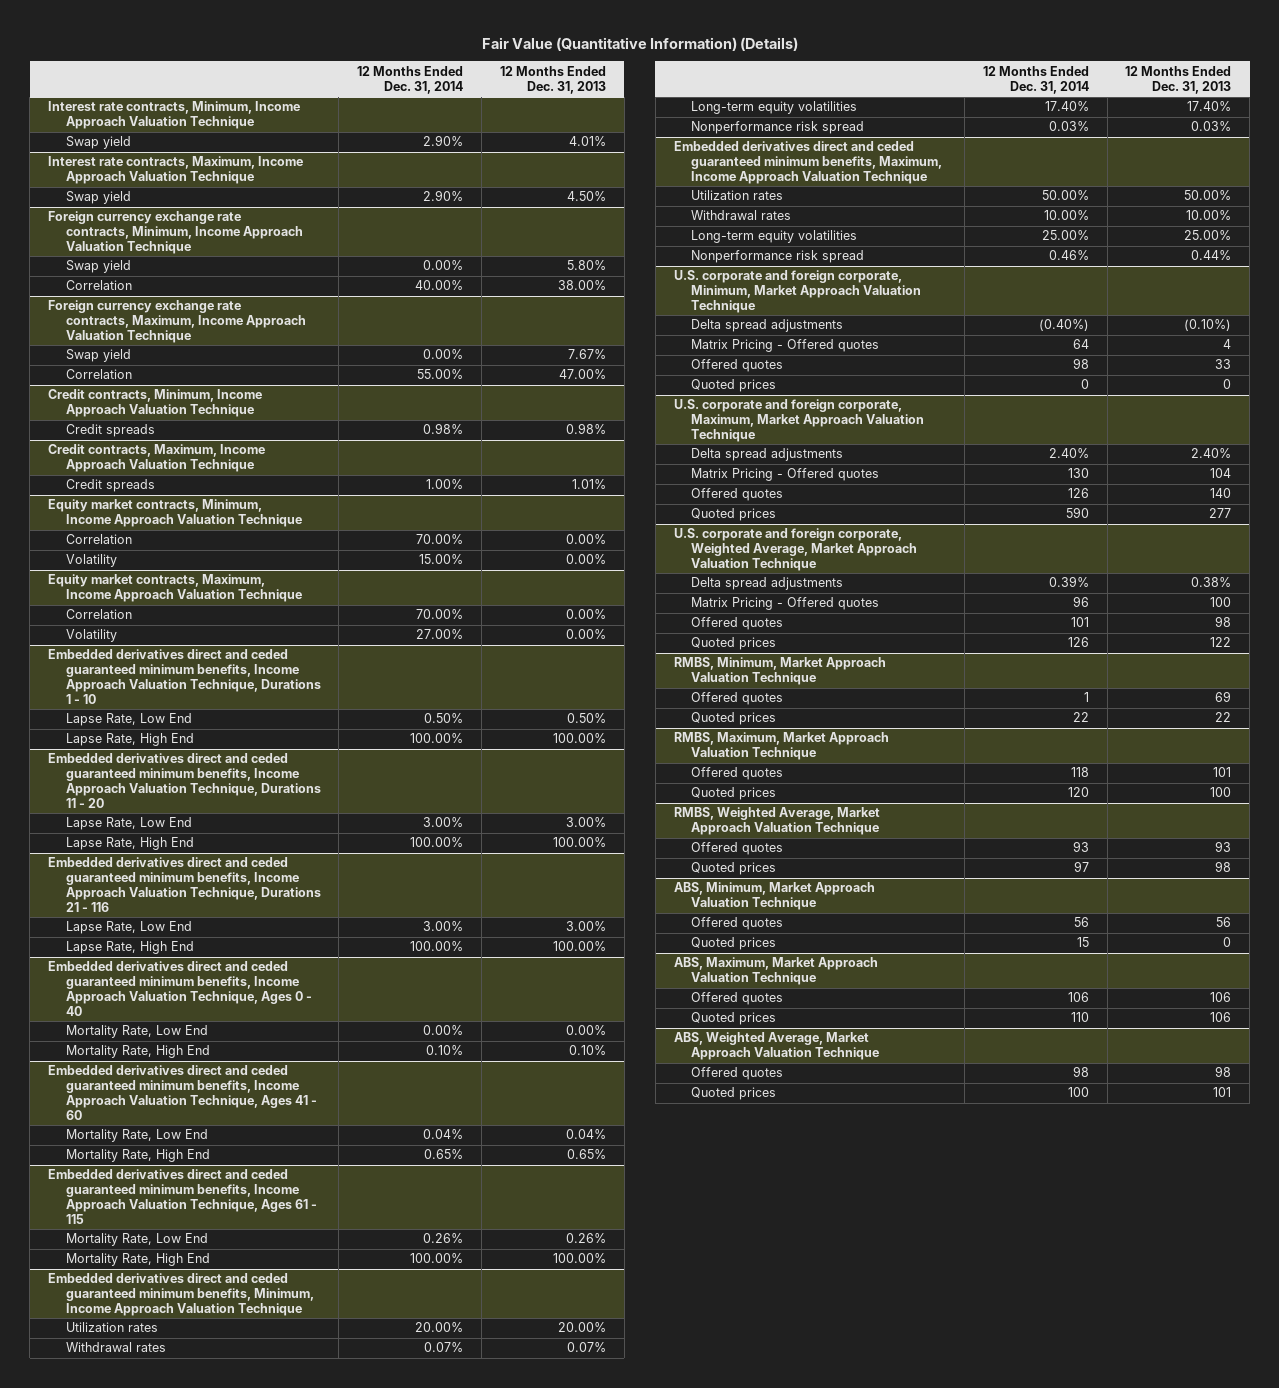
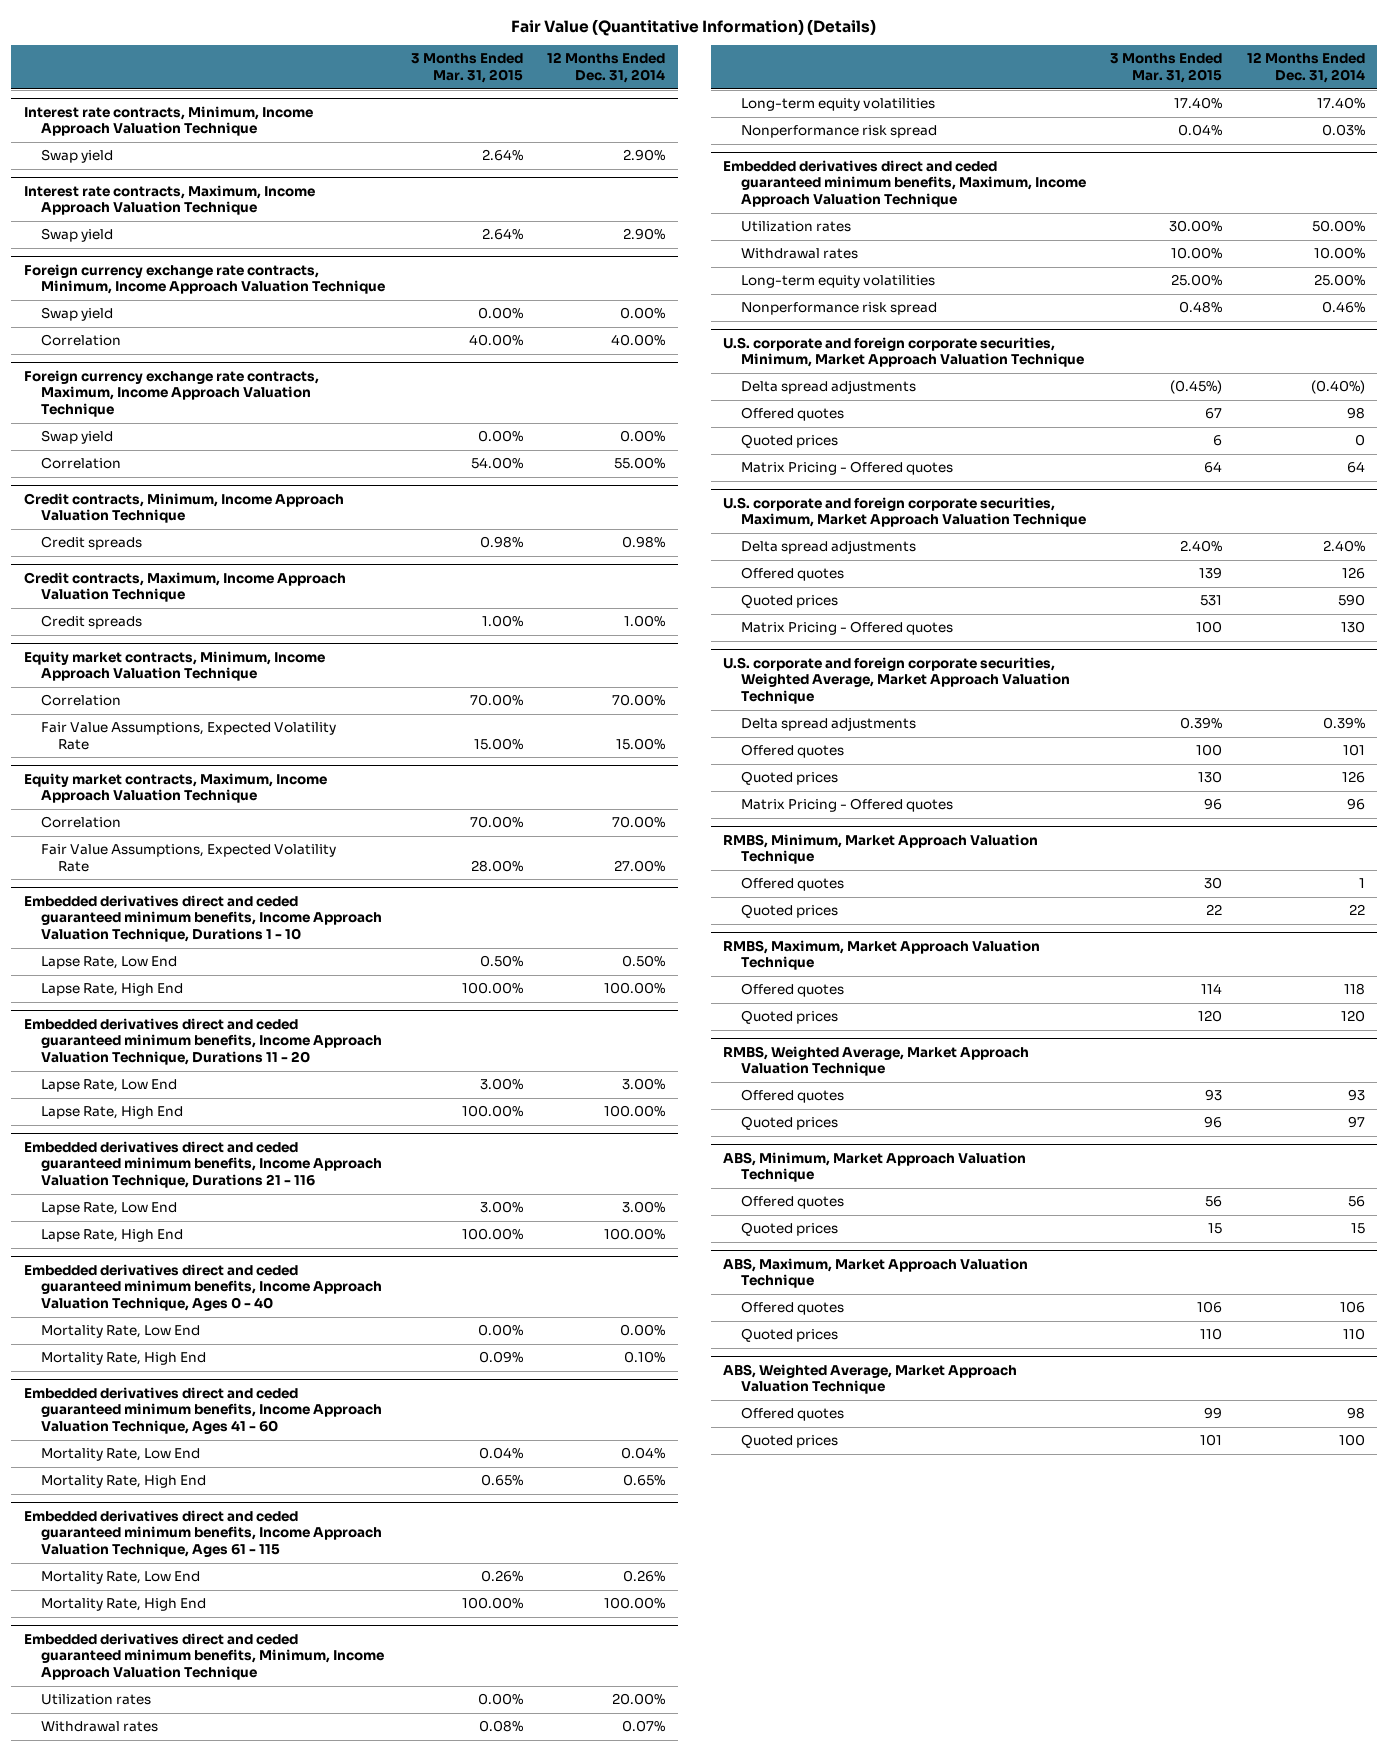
- | 12 Months Ended Dec. 31, 2014 | 12 Months Ended Dec. 31, 2013
+ | 3 Months Ended Mar. 31, 2015 | 12 Months Ended Dec. 31, 2014
@ Equity market contracts, Minimum, Income Approach Valuation Technique
- Volatility | 15.00% | 0.00%
+ Fair Value Assumptions, Expected Volatility Rate | 15.00% | 15.00%
@ Equity market contracts, Maximum, Income Approach Valuation Technique
- Volatility | 27.00% | 0.00%
+ Fair Value Assumptions, Expected Volatility Rate | 28.00% | 27.00%
- U.S. corporate and foreign corporate, Minimum, Market Approach Valuation Technique
+ U.S. corporate and foreign corporate securities, Minimum, Market Approach Valuation Technique
- Matrix Pricing - Offered quotes | 64 | 4
- U.S. corporate and foreign corporate, Maximum, Market Approach Valuation Technique
+ Matrix Pricing - Offered quotes | 64 | 64
+ U.S. corporate and foreign corporate securities, Maximum, Market Approach Valuation Technique
- Matrix Pricing - Offered quotes | 130 | 104
- U.S. corporate and foreign corporate, Weighted Average, Market Approach Valuation Technique
+ Matrix Pricing - Offered quotes | 100 | 130
+ U.S. corporate and foreign corporate securities, Weighted Average, Market Approach Valuation Technique
- Matrix Pricing - Offered quotes | 96 | 100
+ Matrix Pricing - Offered quotes | 96 | 96

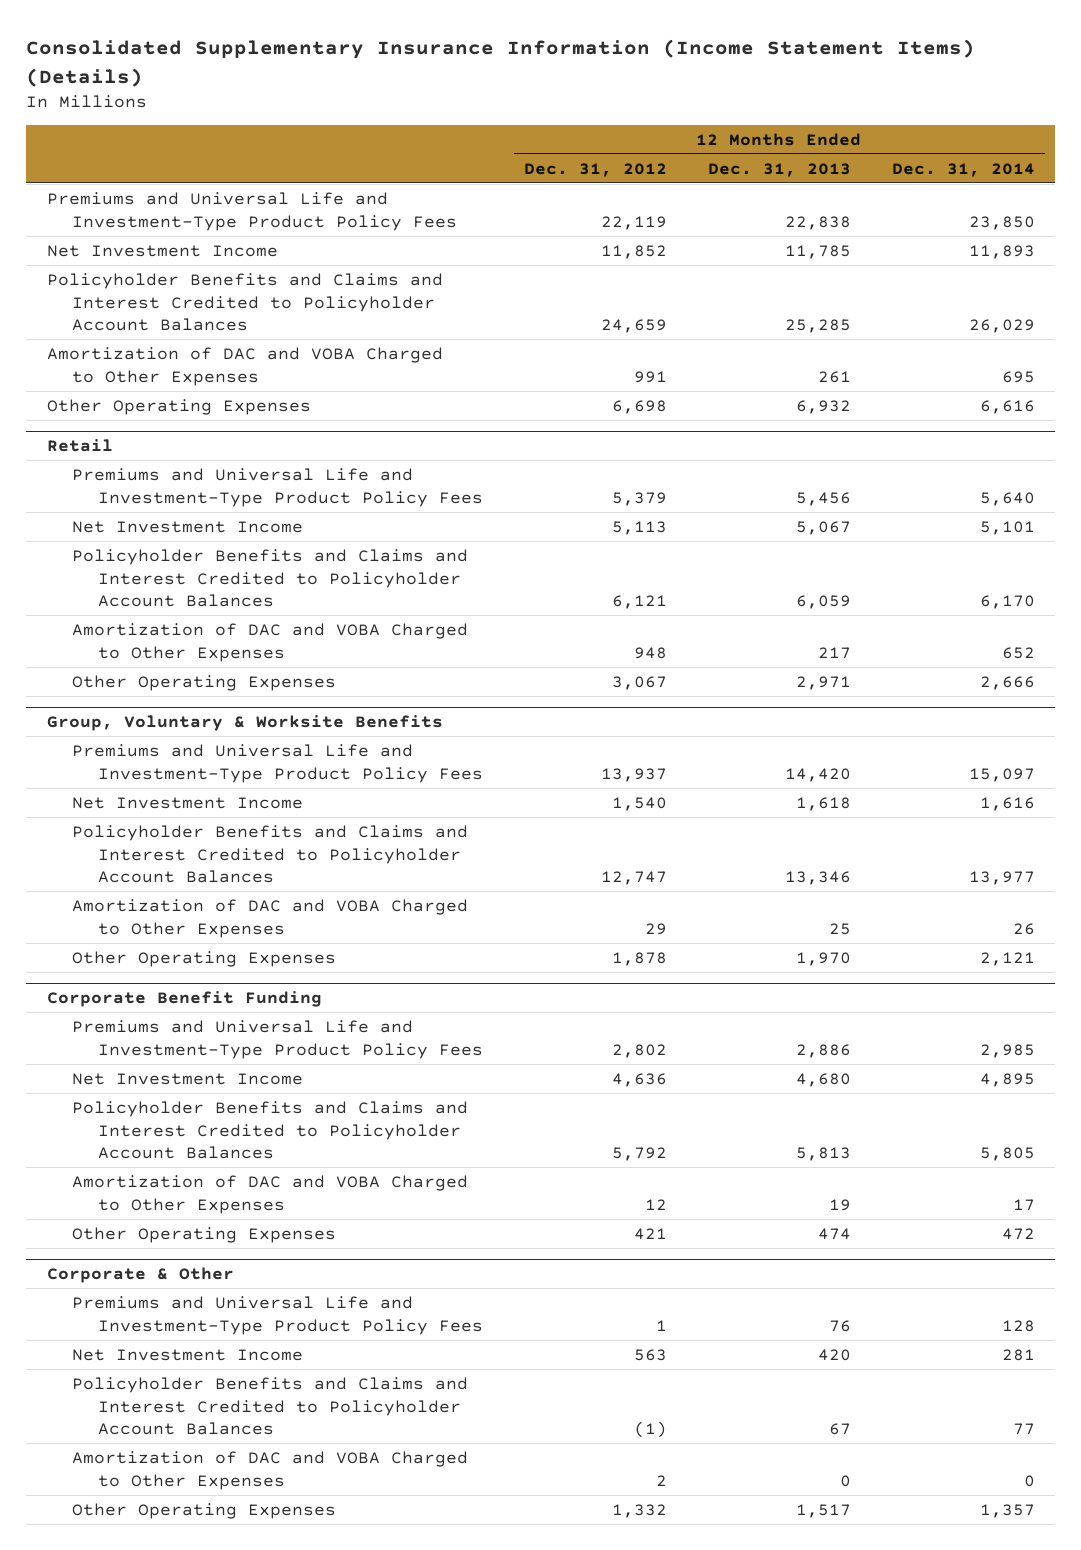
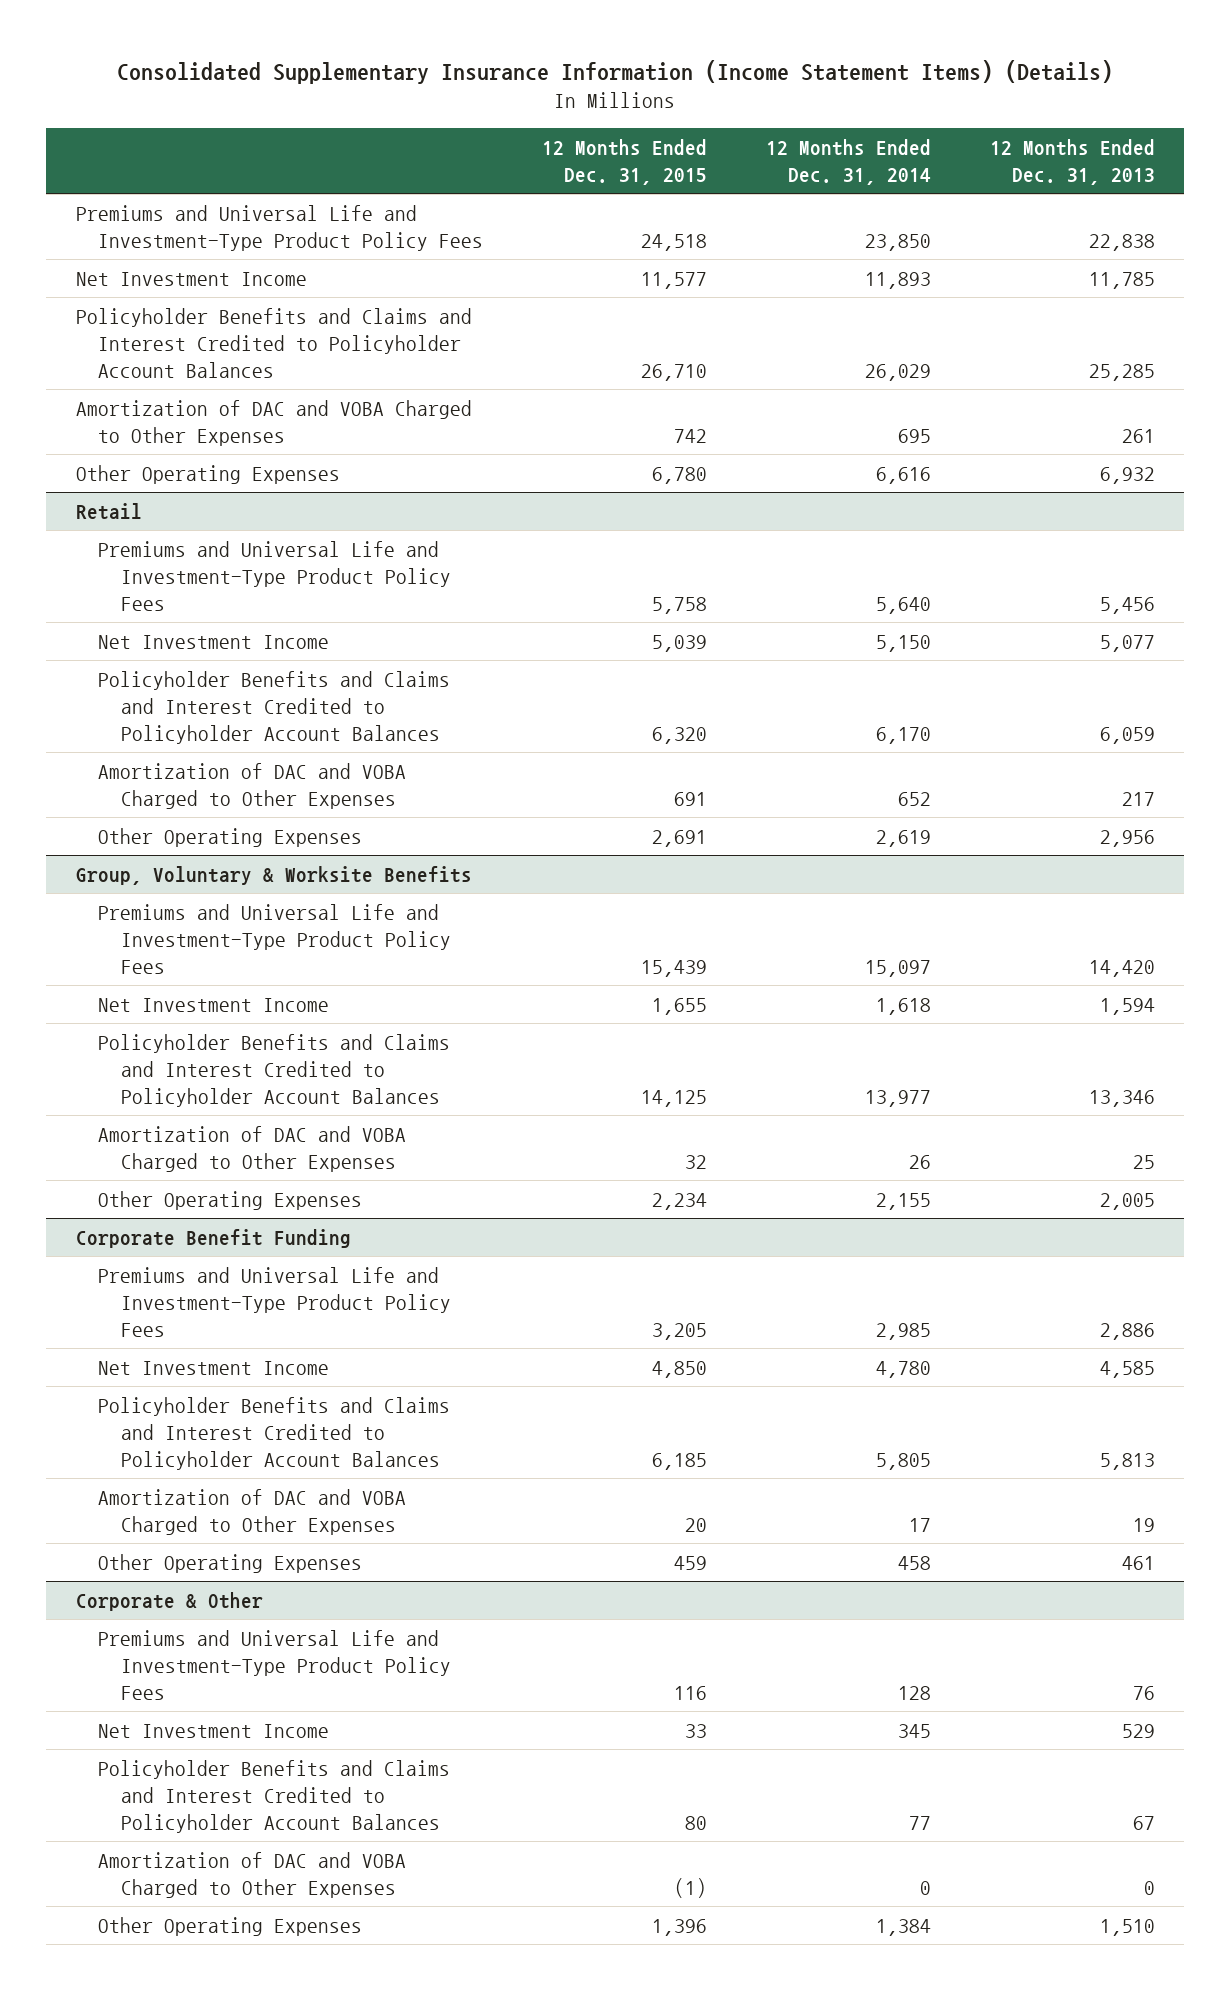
- | 12 Months Ended Dec. 31, 2012 | 12 Months Ended Dec. 31, 2013 | 12 Months Ended Dec. 31, 2014
+ | 12 Months Ended Dec. 31, 2015 | 12 Months Ended Dec. 31, 2014 | 12 Months Ended Dec. 31, 2013
@ Retail
- Net Investment Income | 5,113 | 5,067 | 5,101
+ Net Investment Income | 5,039 | 5,150 | 5,077
- Other Operating Expenses | 3,067 | 2,971 | 2,666
+ Other Operating Expenses | 2,691 | 2,619 | 2,956
@ Group, Voluntary & Worksite Benefits
- Net Investment Income | 1,540 | 1,618 | 1,616
+ Net Investment Income | 1,655 | 1,618 | 1,594
- Other Operating Expenses | 1,878 | 1,970 | 2,121
+ Other Operating Expenses | 2,234 | 2,155 | 2,005
@ Corporate Benefit Funding
- Net Investment Income | 4,636 | 4,680 | 4,895
+ Net Investment Income | 4,850 | 4,780 | 4,585
- Other Operating Expenses | 421 | 474 | 472
+ Other Operating Expenses | 459 | 458 | 461
@ Corporate & Other
- Net Investment Income | 563 | 420 | 281
+ Net Investment Income | 33 | 345 | 529
- Other Operating Expenses | 1,332 | 1,517 | 1,357
+ Other Operating Expenses | 1,396 | 1,384 | 1,510

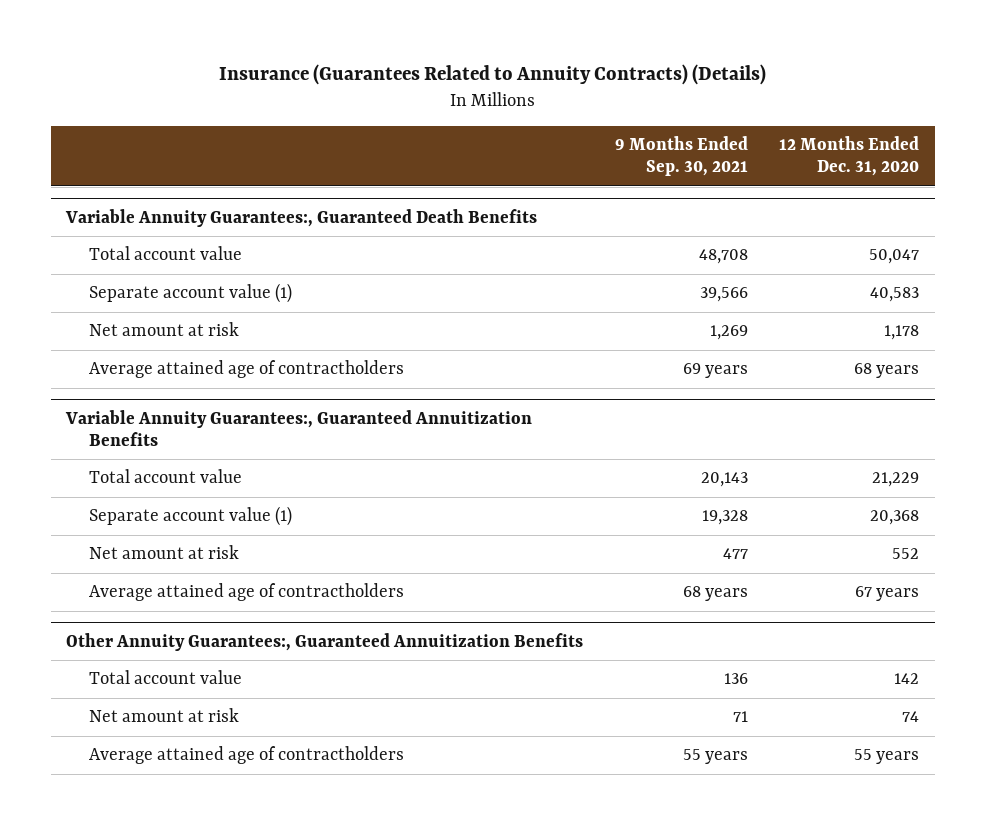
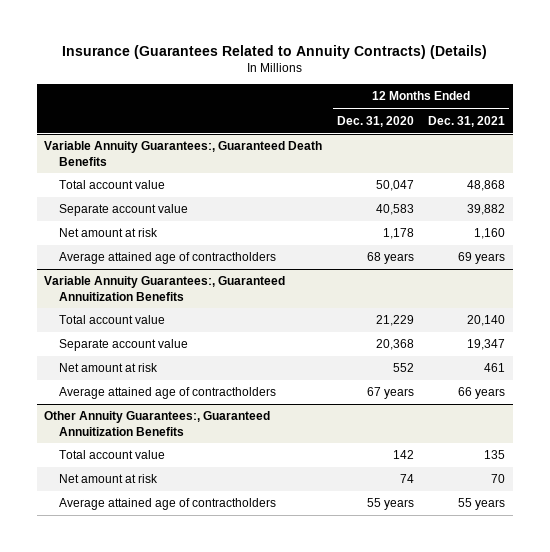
- | 9 Months Ended Sep. 30, 2021 | 12 Months Ended Dec. 31, 2020
+ | 12 Months Ended Dec. 31, 2020 | 12 Months Ended Dec. 31, 2021
@ Variable Annuity Guarantees:, Guaranteed Death Benefits
- Separate account value (1) | 39,566 | 40,583
+ Separate account value | 40,583 | 39,882
@ Variable Annuity Guarantees:, Guaranteed Annuitization Benefits
- Separate account value (1) | 19,328 | 20,368
+ Separate account value | 20,368 | 19,347

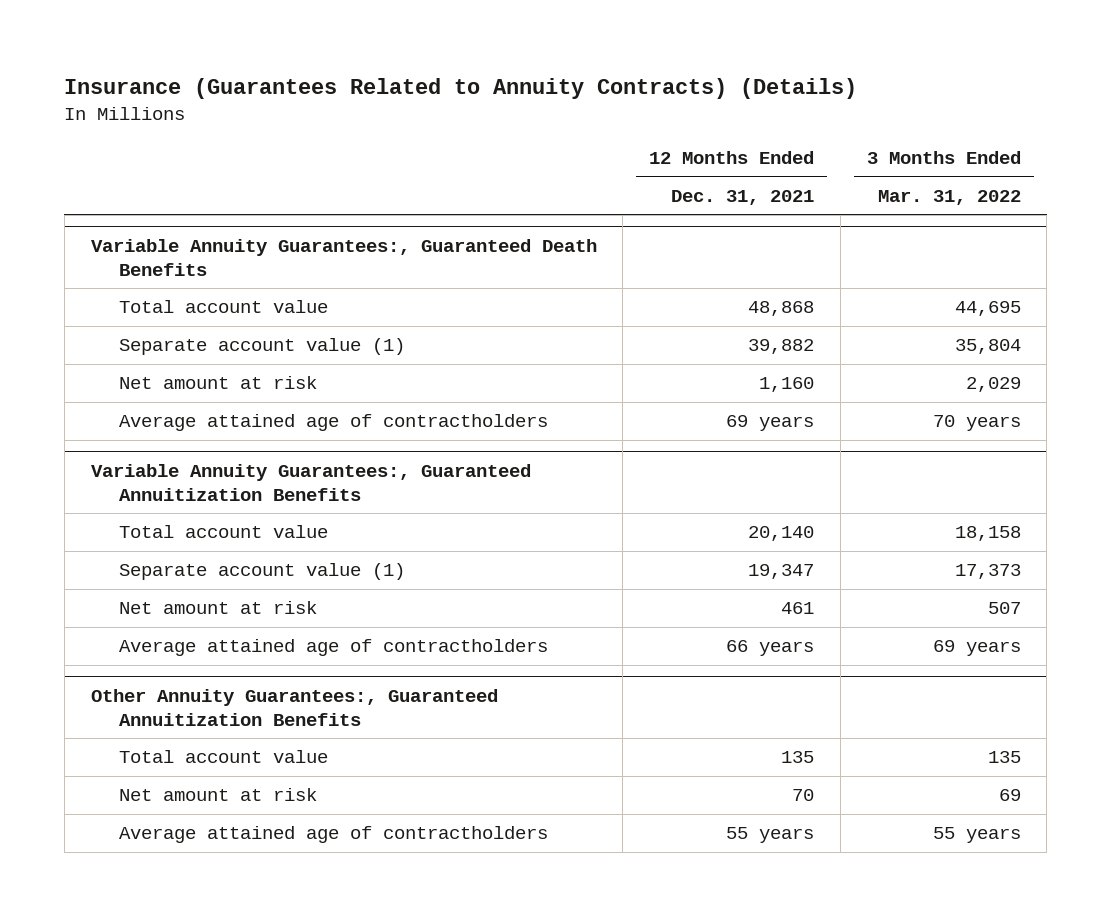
- | 12 Months Ended Dec. 31, 2020 | 12 Months Ended Dec. 31, 2021
+ | 12 Months Ended Dec. 31, 2021 | 3 Months Ended Mar. 31, 2022
@ Variable Annuity Guarantees:, Guaranteed Death Benefits
- Separate account value | 40,583 | 39,882
+ Separate account value (1) | 39,882 | 35,804
@ Variable Annuity Guarantees:, Guaranteed Annuitization Benefits
- Separate account value | 20,368 | 19,347
+ Separate account value (1) | 19,347 | 17,373

